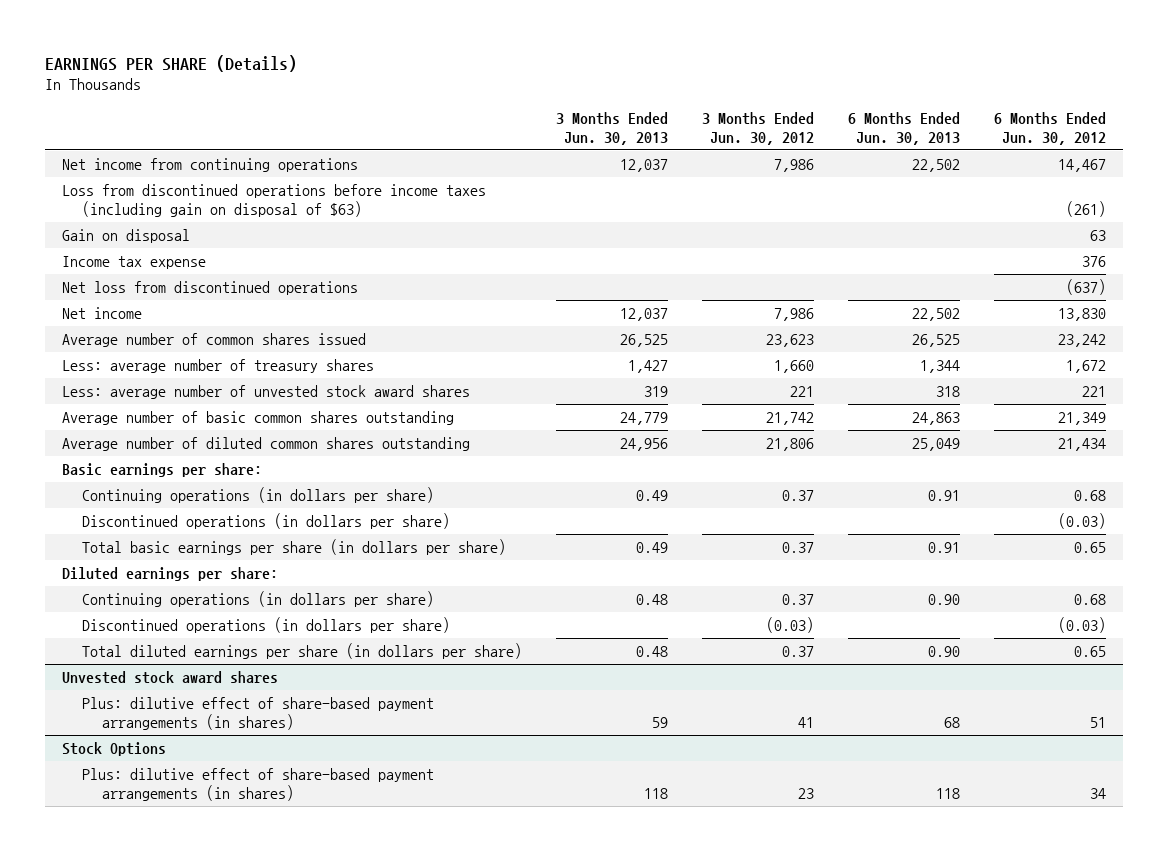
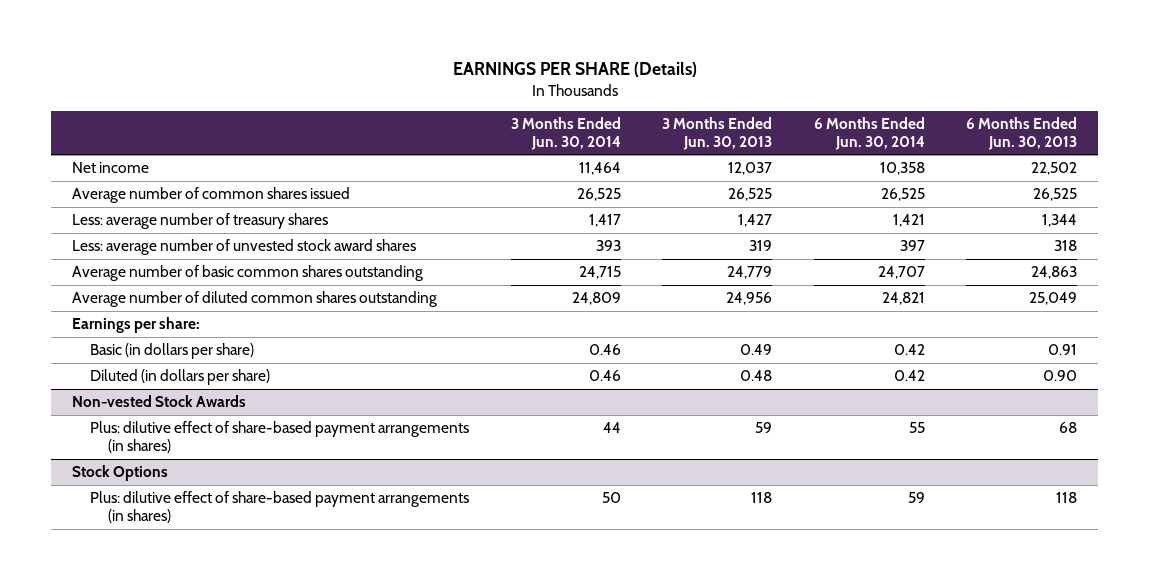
- | 3 Months Ended Jun. 30, 2013 | 3 Months Ended Jun. 30, 2012 | 6 Months Ended Jun. 30, 2013 | 6 Months Ended Jun. 30, 2012
+ | 3 Months Ended Jun. 30, 2014 | 3 Months Ended Jun. 30, 2013 | 6 Months Ended Jun. 30, 2014 | 6 Months Ended Jun. 30, 2013
- Net income from continuing operations | 12,037 | 7,986 | 22,502 | 14,467
- Loss from discontinued operations before income taxes (including gain on disposal of $63) | | | | (261)
- Gain on disposal | | | | 63
- Income tax expense | | | | 376
- Net loss from discontinued operations | | | | (637)
- Basic earnings per share:
- Continuing operations (in dollars per share) | 0.49 | 0.37 | 0.91 | 0.68
- Discontinued operations (in dollars per share) | | | | (0.03)
- Total basic earnings per share (in dollars per share) | 0.49 | 0.37 | 0.91 | 0.65
- Diluted earnings per share:
- Continuing operations (in dollars per share) | 0.48 | 0.37 | 0.90 | 0.68
- Discontinued operations (in dollars per share) | | (0.03) | | (0.03)
- Total diluted earnings per share (in dollars per share) | 0.48 | 0.37 | 0.90 | 0.65
- Unvested stock award shares
+ Earnings per share:
+ Basic (in dollars per share) | 0.46 | 0.49 | 0.42 | 0.91
+ Diluted (in dollars per share) | 0.46 | 0.48 | 0.42 | 0.90
+ Non-vested Stock Awards

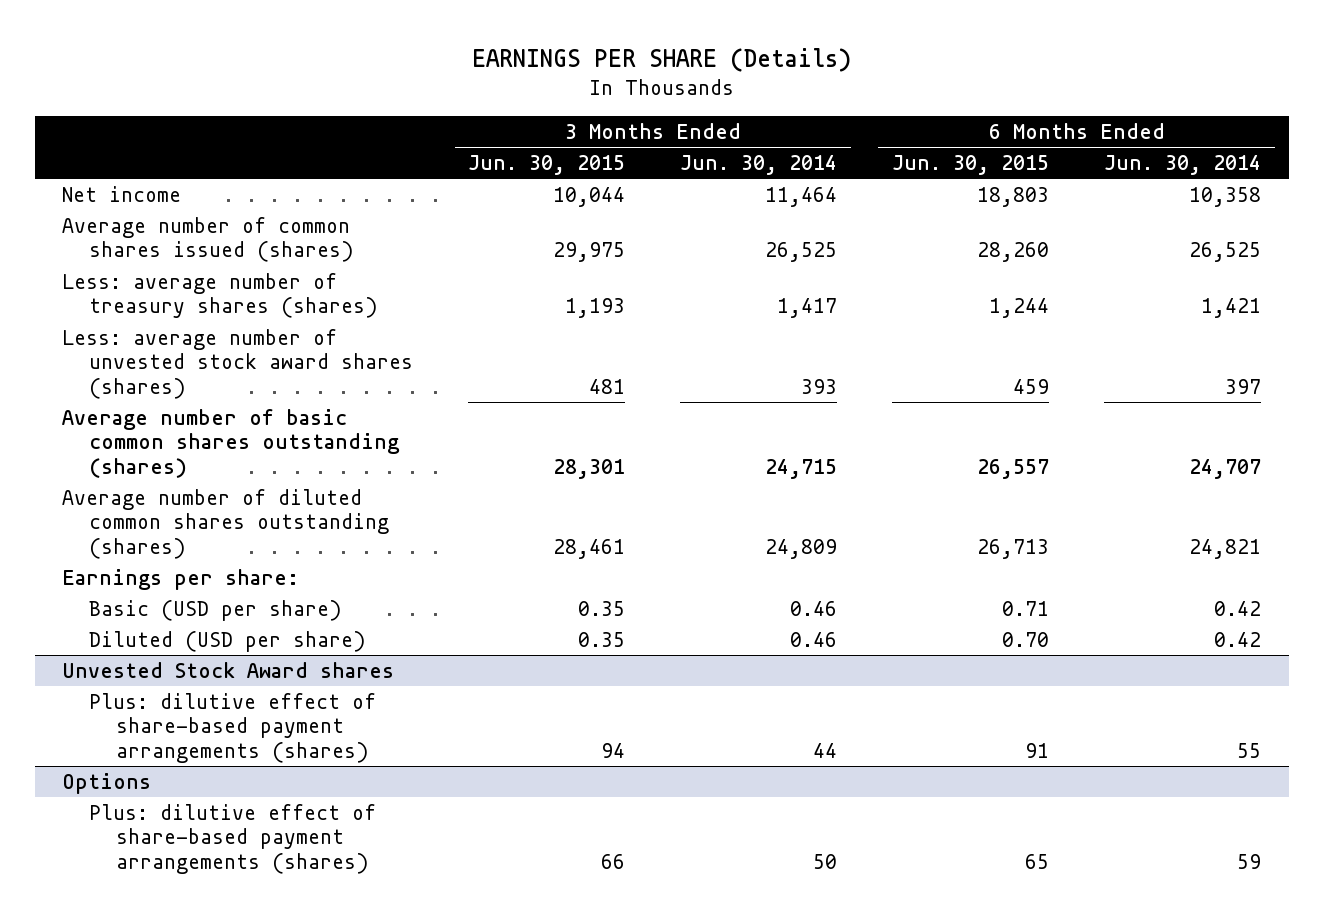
- | 3 Months Ended Jun. 30, 2014 | 3 Months Ended Jun. 30, 2013 | 6 Months Ended Jun. 30, 2014 | 6 Months Ended Jun. 30, 2013
+ | 3 Months Ended Jun. 30, 2015 | 3 Months Ended Jun. 30, 2014 | 6 Months Ended Jun. 30, 2015 | 6 Months Ended Jun. 30, 2014
- Average number of common shares issued | 26,525 | 26,525 | 26,525 | 26,525
- Less: average number of treasury shares | 1,417 | 1,427 | 1,421 | 1,344
- Less: average number of unvested stock award shares | 393 | 319 | 397 | 318
- Average number of basic common shares outstanding | 24,715 | 24,779 | 24,707 | 24,863
- Average number of diluted common shares outstanding | 24,809 | 24,956 | 24,821 | 25,049
+ Average number of common shares issued (shares) | 29,975 | 26,525 | 28,260 | 26,525
+ Less: average number of treasury shares (shares) | 1,193 | 1,417 | 1,244 | 1,421
+ Less: average number of unvested stock award shares (shares) | 481 | 393 | 459 | 397
+ Average number of basic common shares outstanding (shares) | 28,301 | 24,715 | 26,557 | 24,707
+ Average number of diluted common shares outstanding (shares) | 28,461 | 24,809 | 26,713 | 24,821
- Basic (in dollars per share) | 0.46 | 0.49 | 0.42 | 0.91
- Diluted (in dollars per share) | 0.46 | 0.48 | 0.42 | 0.90
- Non-vested Stock Awards
- Plus: dilutive effect of share-based payment arrangements (in shares) | 44 | 59 | 55 | 68
- Stock Options
- Plus: dilutive effect of share-based payment arrangements (in shares) | 50 | 118 | 59 | 118
+ Basic (USD per share) | 0.35 | 0.46 | 0.71 | 0.42
+ Diluted (USD per share) | 0.35 | 0.46 | 0.70 | 0.42
+ Unvested Stock Award shares
+ Plus: dilutive effect of share-based payment arrangements (shares) | 94 | 44 | 91 | 55
+ Options
+ Plus: dilutive effect of share-based payment arrangements (shares) | 66 | 50 | 65 | 59

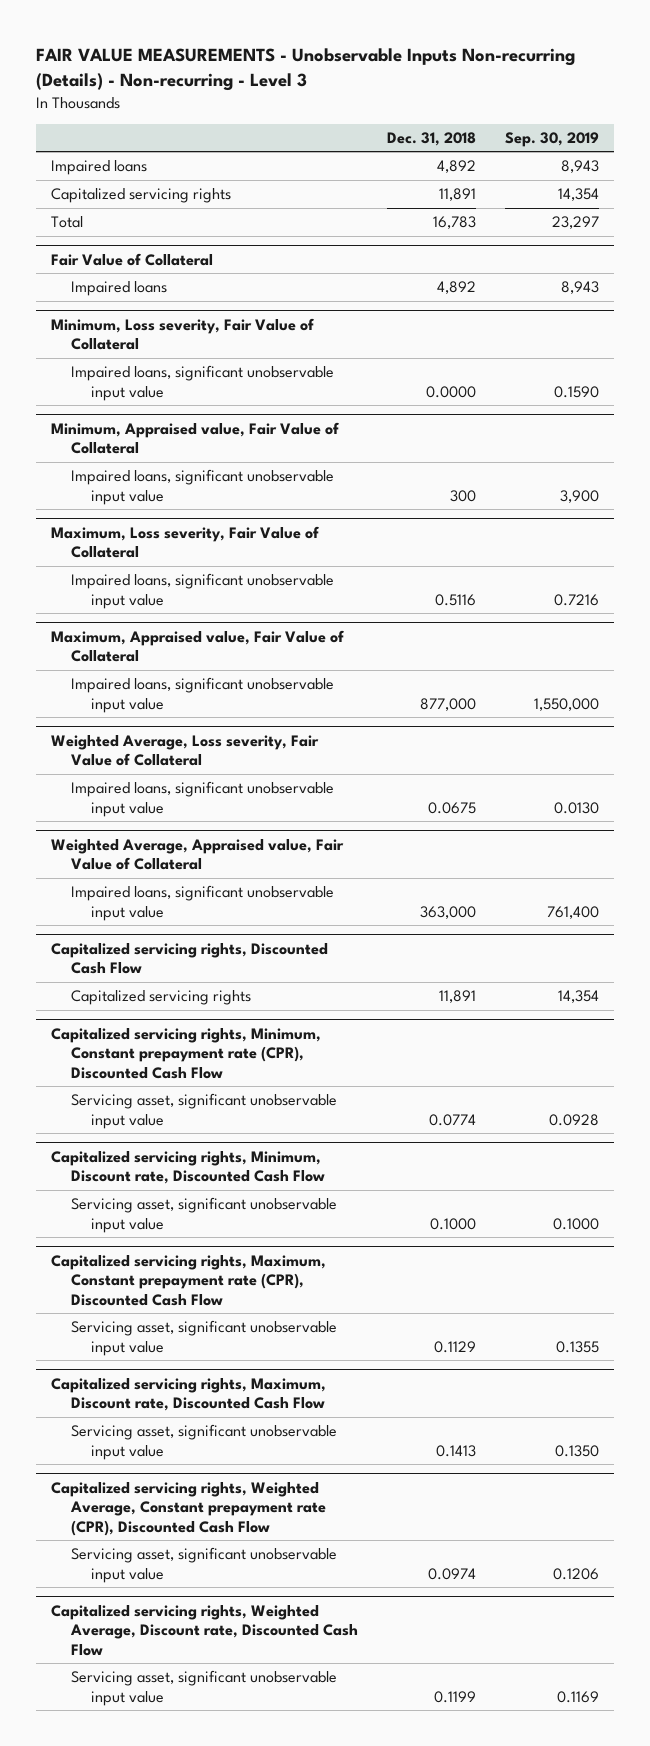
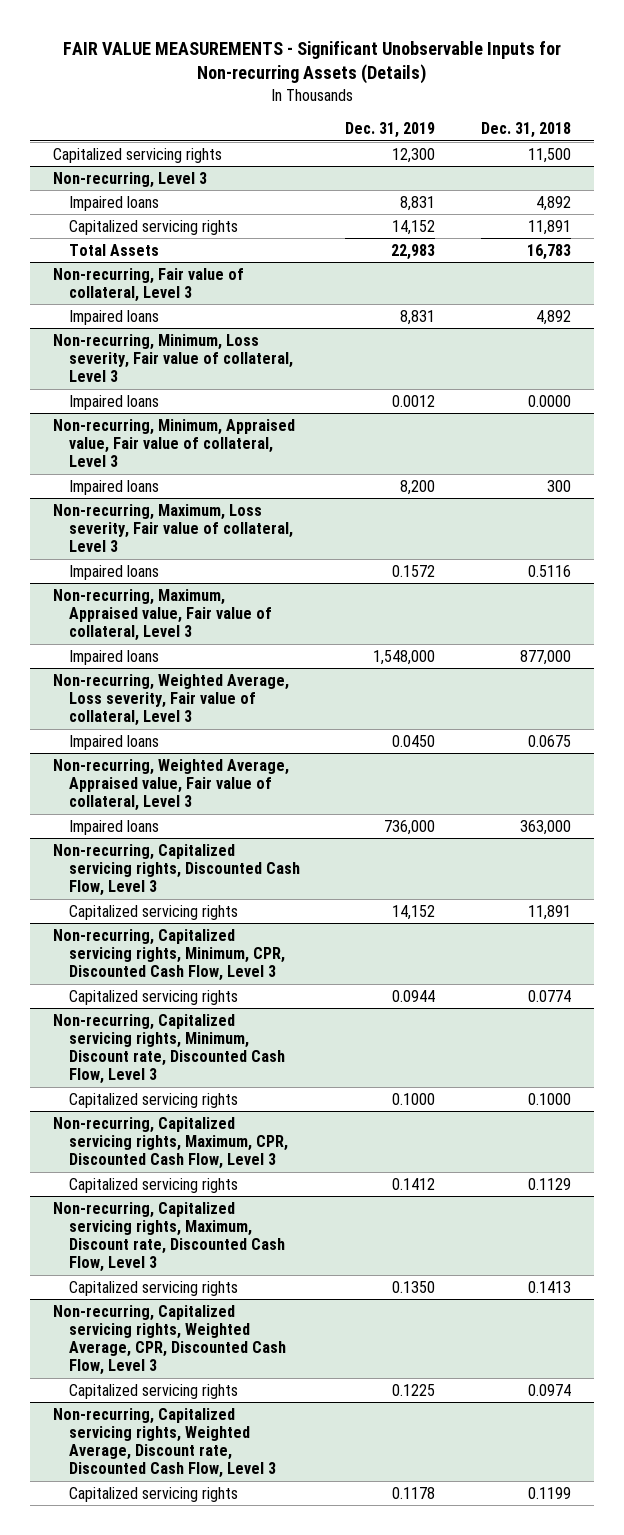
- FAIR VALUE MEASUREMENTS - Unobservable Inputs Non-recurring (Details) - Non-recurring - Level 3
+ FAIR VALUE MEASUREMENTS - Significant Unobservable Inputs for Non-recurring Assets (Details)
- | Dec. 31, 2018 | Sep. 30, 2019
+ | Dec. 31, 2019 | Dec. 31, 2018
+ Capitalized servicing rights | 12,300 | 11,500
+ Non-recurring, Level 3
- Total | 16,783 | 23,297
- Fair Value of Collateral
+ Total Assets | 22,983 | 16,783
+ Non-recurring, Fair value of collateral, Level 3
- Minimum, Loss severity, Fair Value of Collateral
- Impaired loans, significant unobservable input value | 0.0000 | 0.1590
- Minimum, Appraised value, Fair Value of Collateral
- Impaired loans, significant unobservable input value | 300 | 3,900
- Maximum, Loss severity, Fair Value of Collateral
- Impaired loans, significant unobservable input value | 0.5116 | 0.7216
- Maximum, Appraised value, Fair Value of Collateral
- Impaired loans, significant unobservable input value | 877,000 | 1,550,000
- Weighted Average, Loss severity, Fair Value of Collateral
- Impaired loans, significant unobservable input value | 0.0675 | 0.0130
- Weighted Average, Appraised value, Fair Value of Collateral
- Impaired loans, significant unobservable input value | 363,000 | 761,400
- Capitalized servicing rights, Discounted Cash Flow
+ Non-recurring, Minimum, Loss severity, Fair value of collateral, Level 3
+ Impaired loans | 0.0012 | 0.0000
+ Non-recurring, Minimum, Appraised value, Fair value of collateral, Level 3
+ Impaired loans | 8,200 | 300
+ Non-recurring, Maximum, Loss severity, Fair value of collateral, Level 3
+ Impaired loans | 0.1572 | 0.5116
+ Non-recurring, Maximum, Appraised value, Fair value of collateral, Level 3
+ Impaired loans | 1,548,000 | 877,000
+ Non-recurring, Weighted Average, Loss severity, Fair value of collateral, Level 3
+ Impaired loans | 0.0450 | 0.0675
+ Non-recurring, Weighted Average, Appraised value, Fair value of collateral, Level 3
+ Impaired loans | 736,000 | 363,000
+ Non-recurring, Capitalized servicing rights, Discounted Cash Flow, Level 3
- Capitalized servicing rights, Minimum, Constant prepayment rate (CPR), Discounted Cash Flow
- Servicing asset, significant unobservable input value | 0.0774 | 0.0928
- Capitalized servicing rights, Minimum, Discount rate, Discounted Cash Flow
- Servicing asset, significant unobservable input value | 0.1000 | 0.1000
- Capitalized servicing rights, Maximum, Constant prepayment rate (CPR), Discounted Cash Flow
- Servicing asset, significant unobservable input value | 0.1129 | 0.1355
- Capitalized servicing rights, Maximum, Discount rate, Discounted Cash Flow
- Servicing asset, significant unobservable input value | 0.1413 | 0.1350
- Capitalized servicing rights, Weighted Average, Constant prepayment rate (CPR), Discounted Cash Flow
- Servicing asset, significant unobservable input value | 0.0974 | 0.1206
- Capitalized servicing rights, Weighted Average, Discount rate, Discounted Cash Flow
- Servicing asset, significant unobservable input value | 0.1199 | 0.1169
+ Non-recurring, Capitalized servicing rights, Minimum, CPR, Discounted Cash Flow, Level 3
+ Capitalized servicing rights | 0.0944 | 0.0774
+ Non-recurring, Capitalized servicing rights, Minimum, Discount rate, Discounted Cash Flow, Level 3
+ Capitalized servicing rights | 0.1000 | 0.1000
+ Non-recurring, Capitalized servicing rights, Maximum, CPR, Discounted Cash Flow, Level 3
+ Capitalized servicing rights | 0.1412 | 0.1129
+ Non-recurring, Capitalized servicing rights, Maximum, Discount rate, Discounted Cash Flow, Level 3
+ Capitalized servicing rights | 0.1350 | 0.1413
+ Non-recurring, Capitalized servicing rights, Weighted Average, CPR, Discounted Cash Flow, Level 3
+ Capitalized servicing rights | 0.1225 | 0.0974
+ Non-recurring, Capitalized servicing rights, Weighted Average, Discount rate, Discounted Cash Flow, Level 3
+ Capitalized servicing rights | 0.1178 | 0.1199

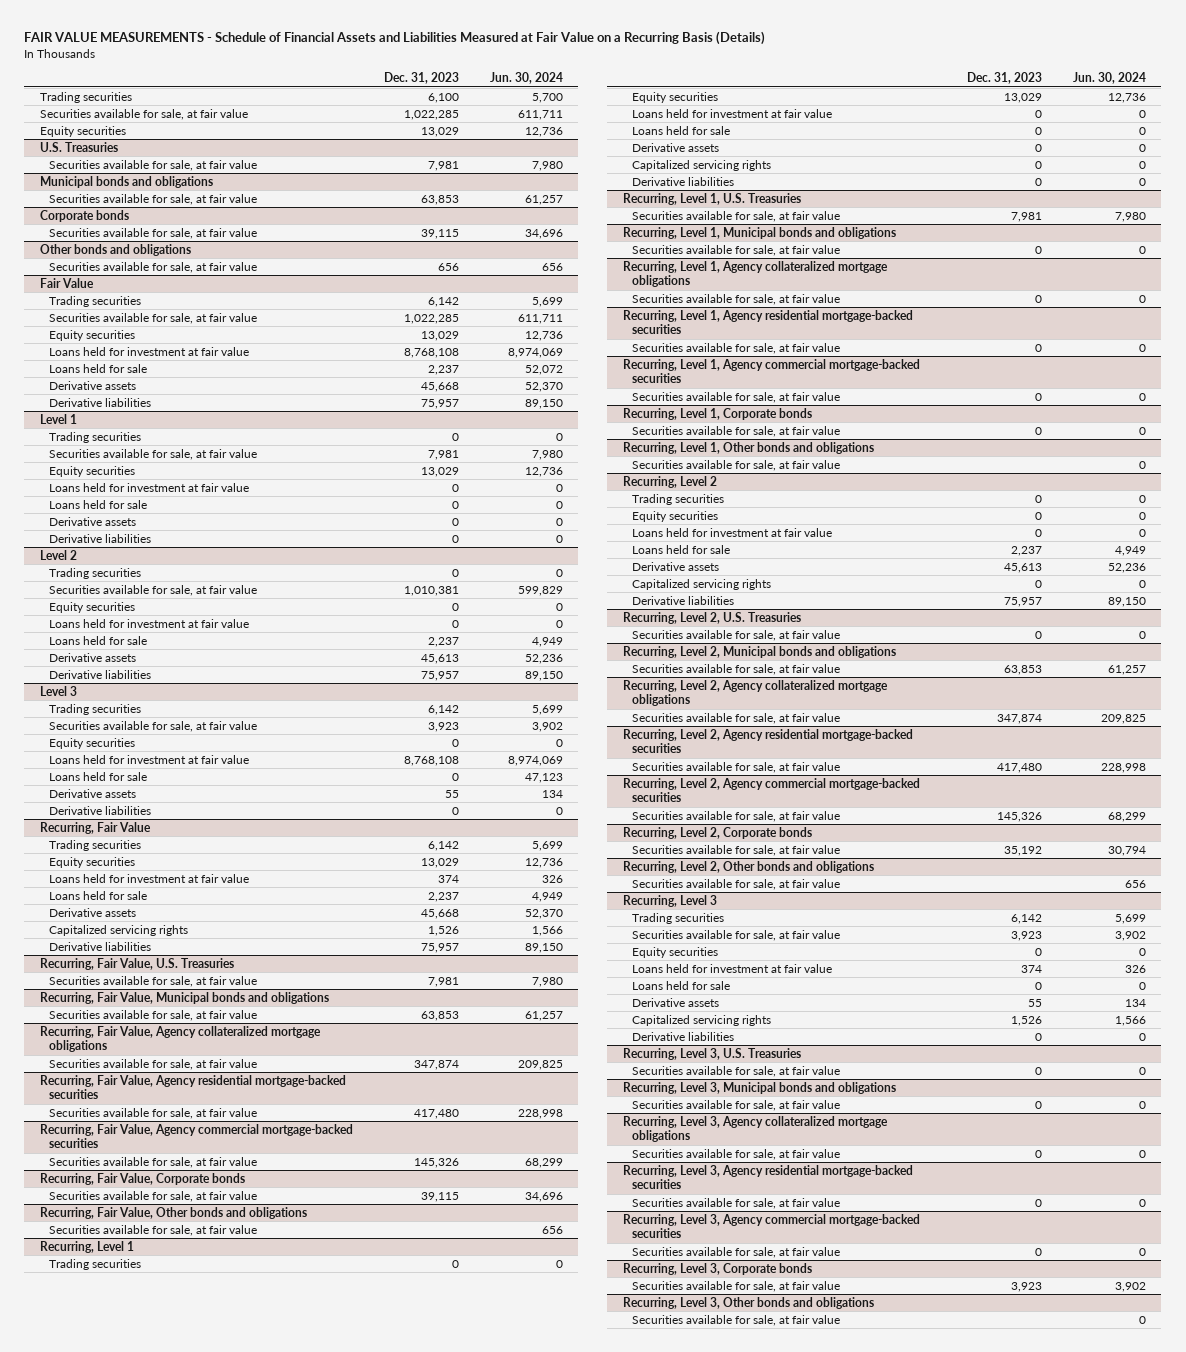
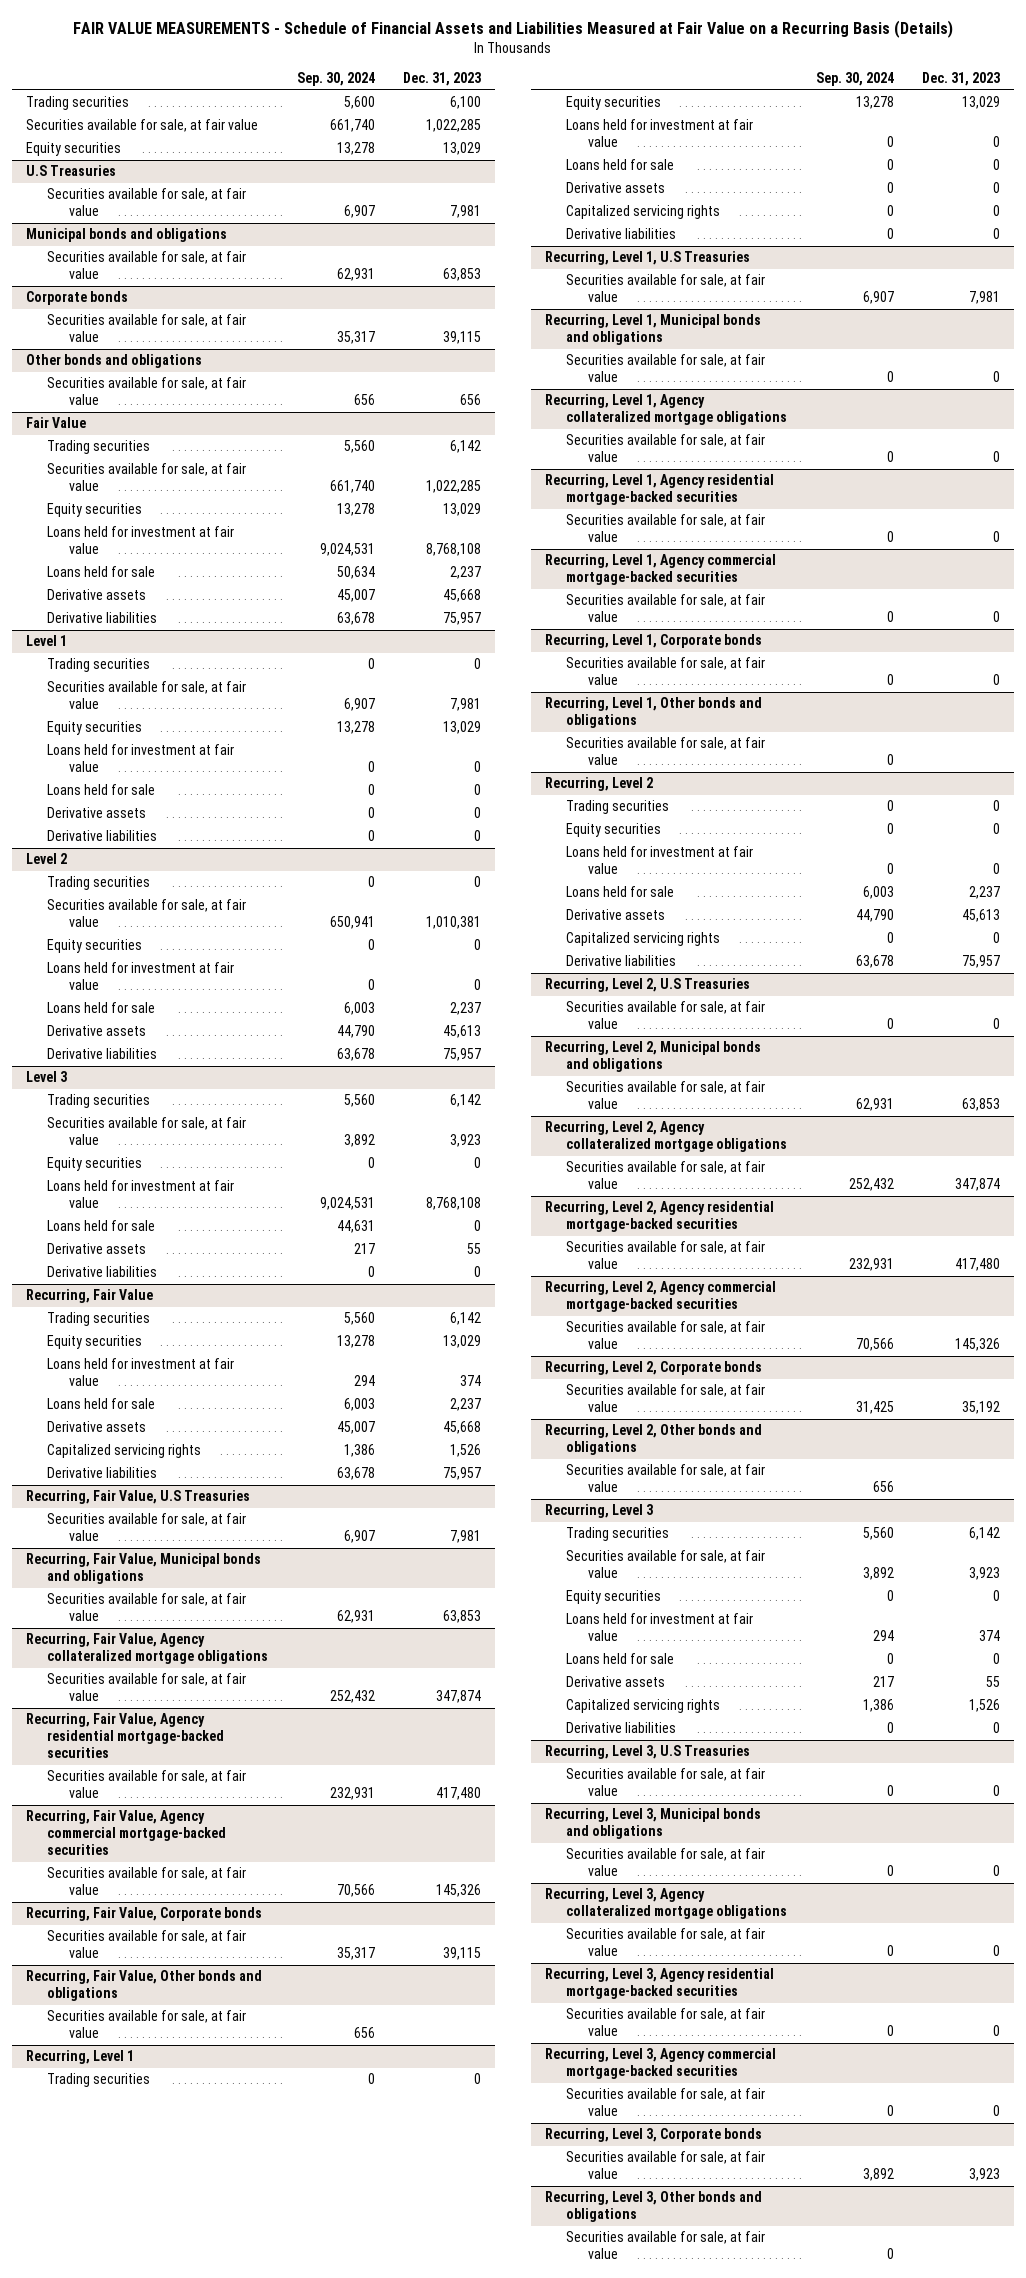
- | Dec. 31, 2023 | Jun. 30, 2024
+ | Sep. 30, 2024 | Dec. 31, 2023
- U.S. Treasuries
+ U.S Treasuries
- Recurring, Fair Value, U.S. Treasuries
+ Recurring, Fair Value, U.S Treasuries
- Recurring, Level 1, U.S. Treasuries
+ Recurring, Level 1, U.S Treasuries
- Recurring, Level 2, U.S. Treasuries
+ Recurring, Level 2, U.S Treasuries
- Recurring, Level 3, U.S. Treasuries
+ Recurring, Level 3, U.S Treasuries

